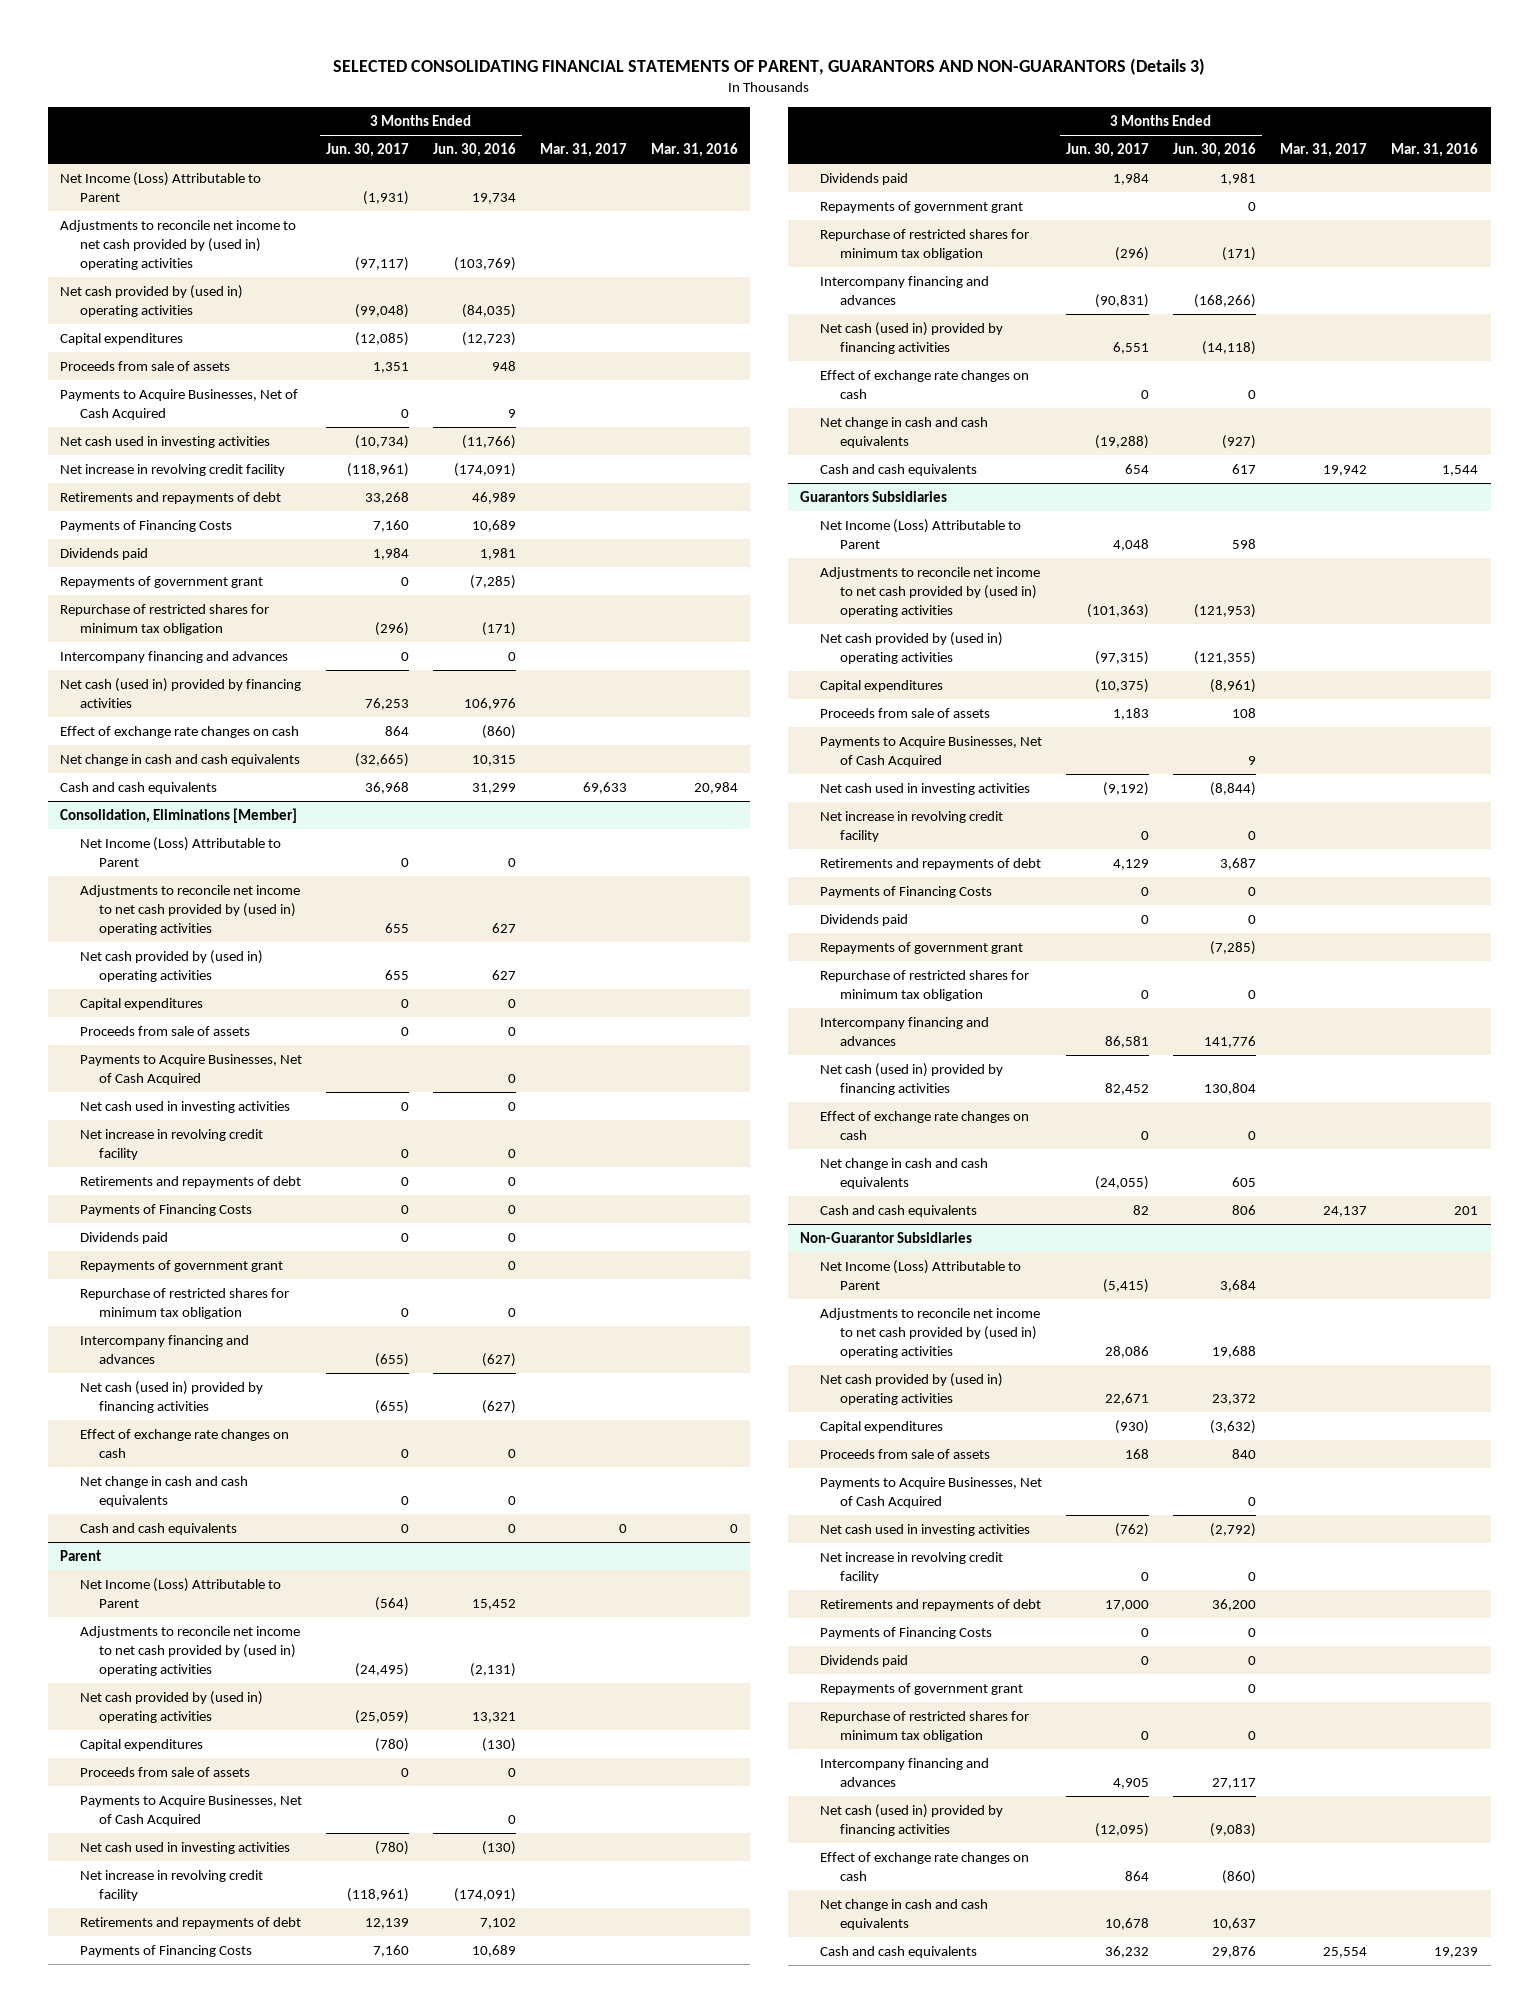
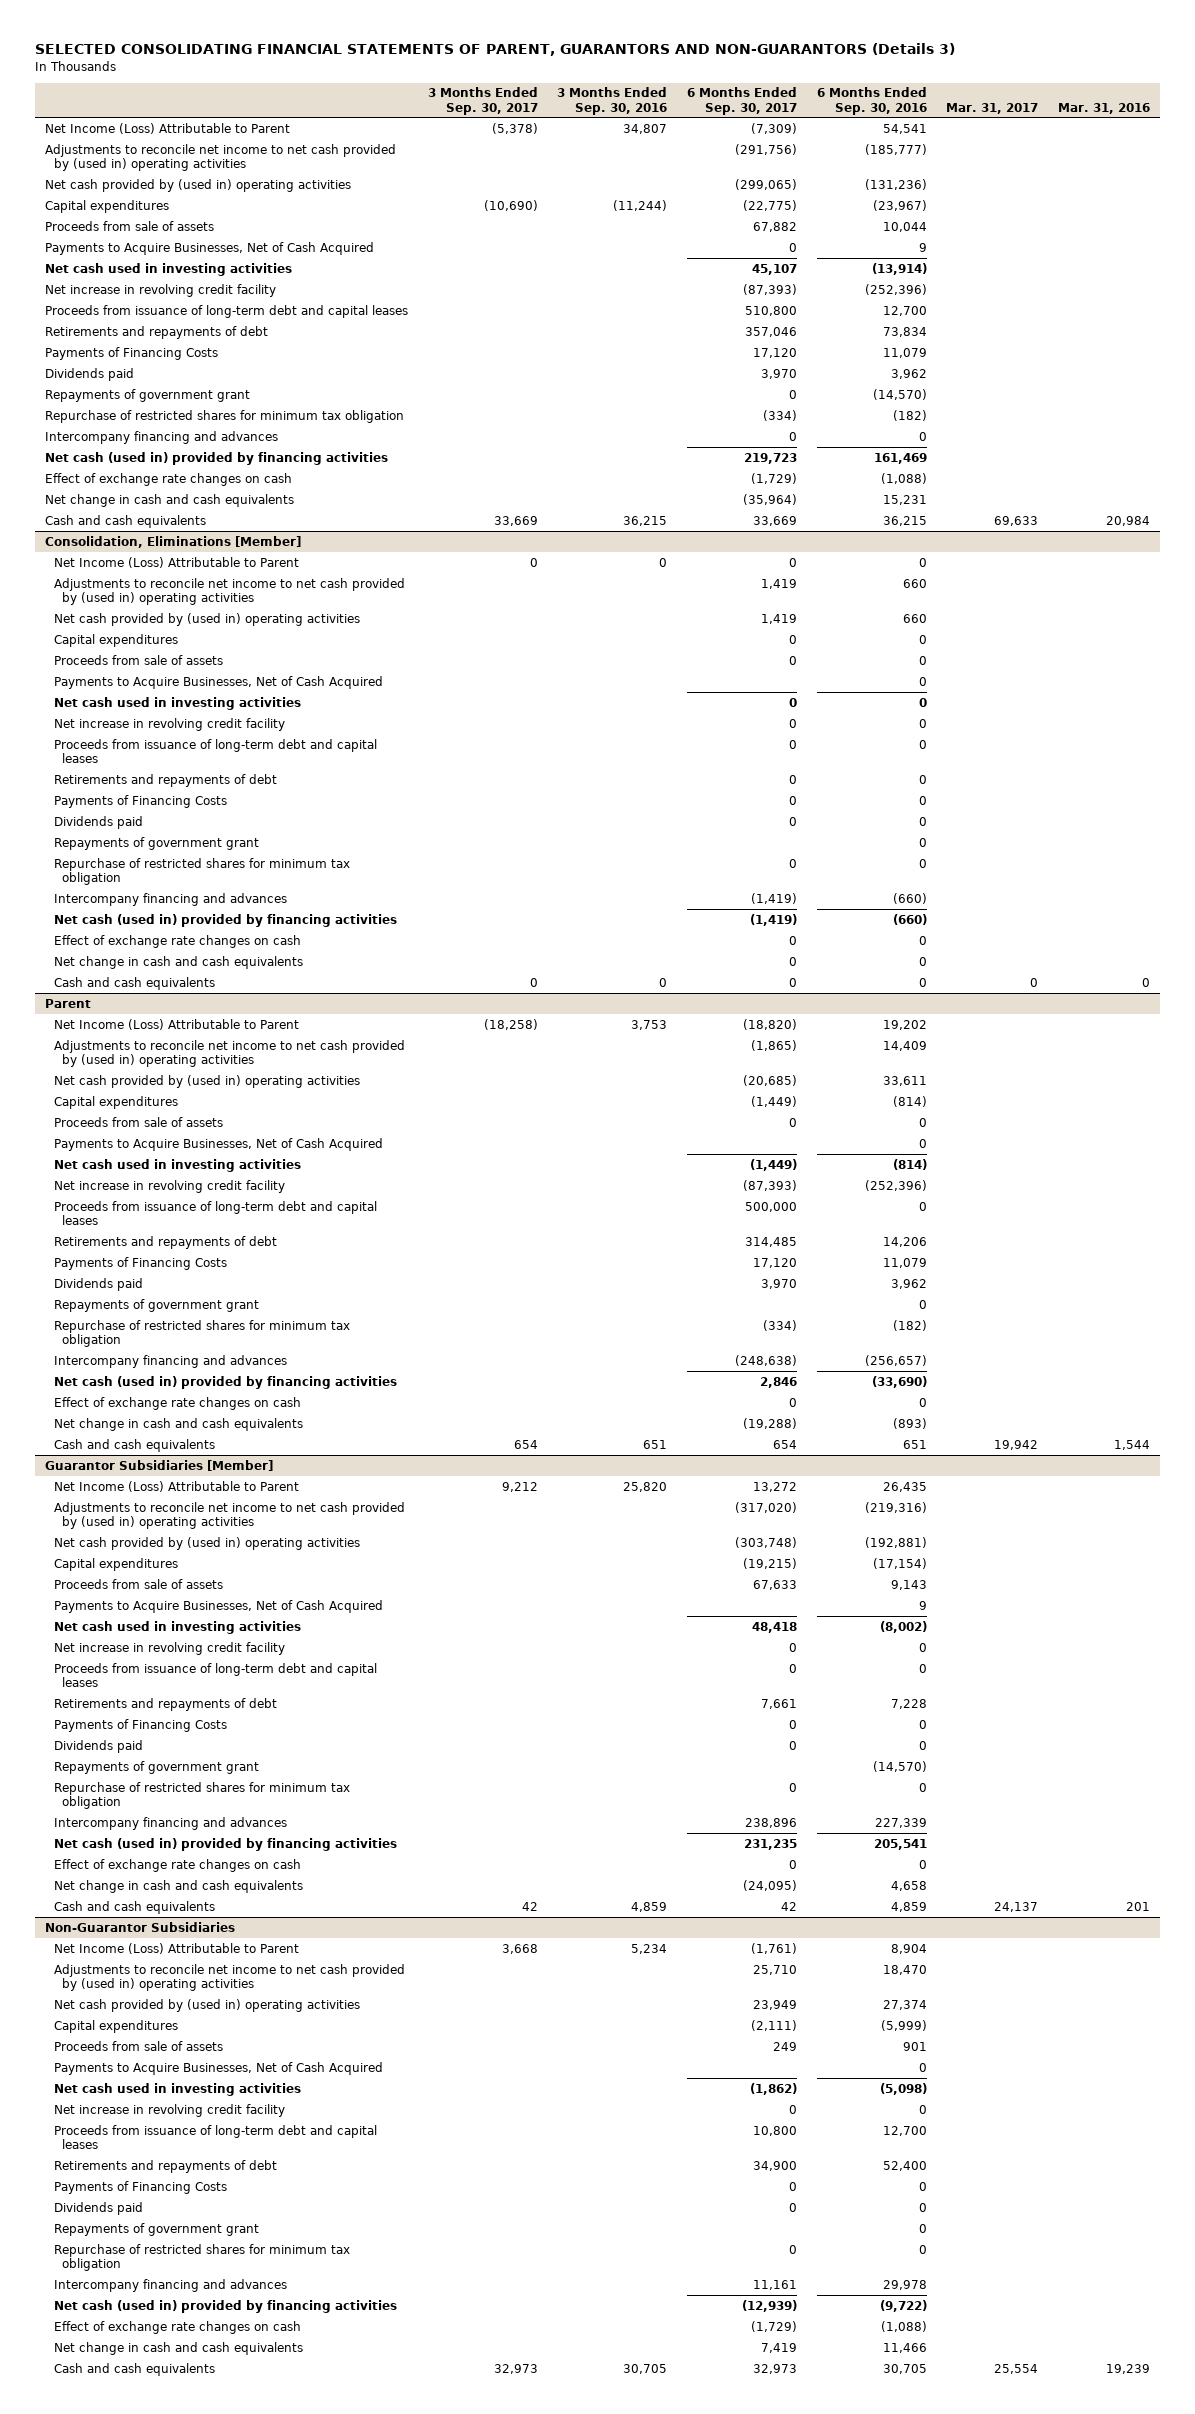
- | 3 Months Ended Jun. 30, 2017 | 3 Months Ended Jun. 30, 2016 | Mar. 31, 2017 | Mar. 31, 2016
+ | 3 Months Ended Sep. 30, 2017 | 3 Months Ended Sep. 30, 2016 | 6 Months Ended Sep. 30, 2017 | 6 Months Ended Sep. 30, 2016 | Mar. 31, 2017 | Mar. 31, 2016
+ Proceeds from issuance of long-term debt and capital leases | | | 510,800 | 12,700 | |
@ Consolidation, Eliminations [Member]
+ Proceeds from issuance of long-term debt and capital leases | | | 0 | 0 | |
@ Parent
+ Proceeds from issuance of long-term debt and capital leases | | | 500,000 | 0 | |
- Guarantors Subsidiaries
+ Guarantor Subsidiaries [Member]
+ Proceeds from issuance of long-term debt and capital leases | | | 0 | 0 | |
@ Non-Guarantor Subsidiaries
+ Proceeds from issuance of long-term debt and capital leases | | | 10,800 | 12,700 | |

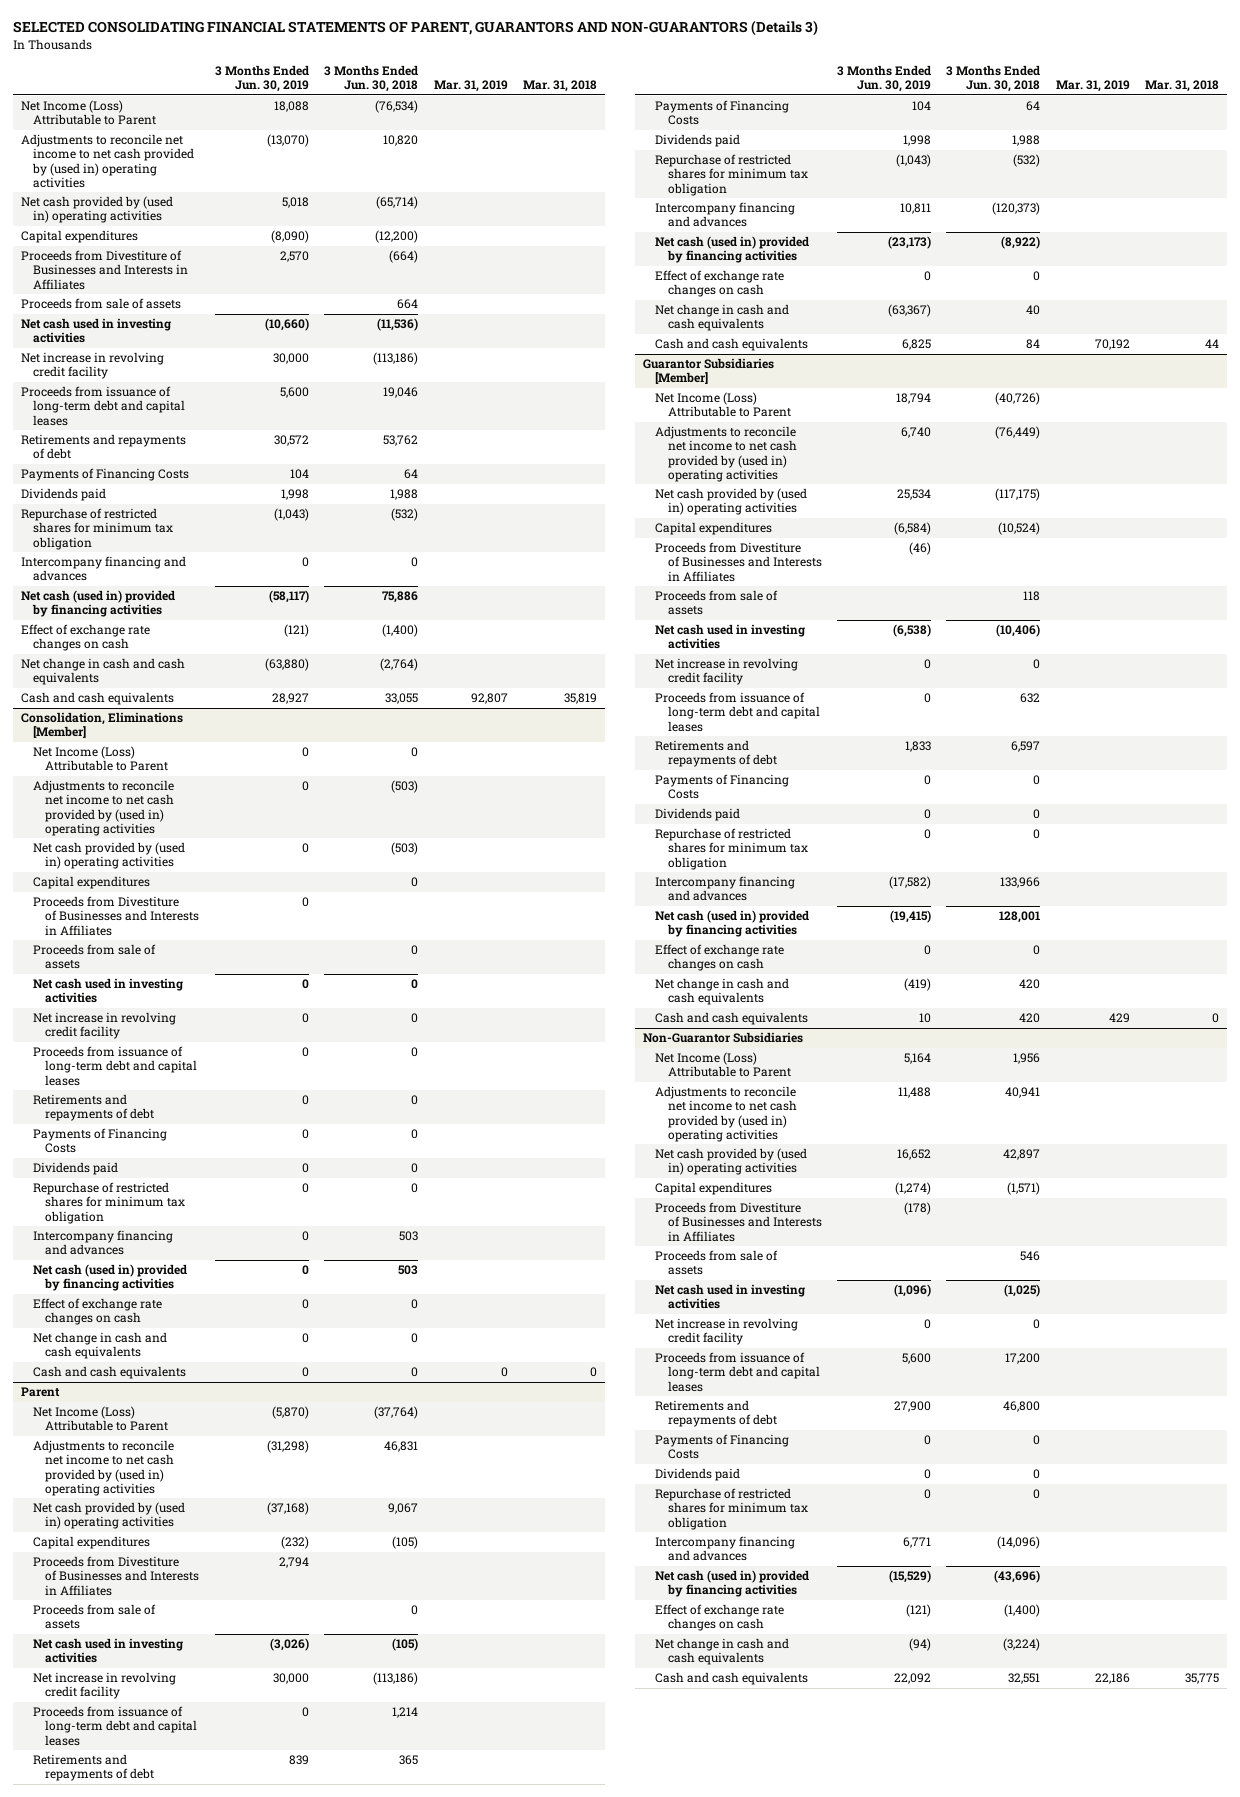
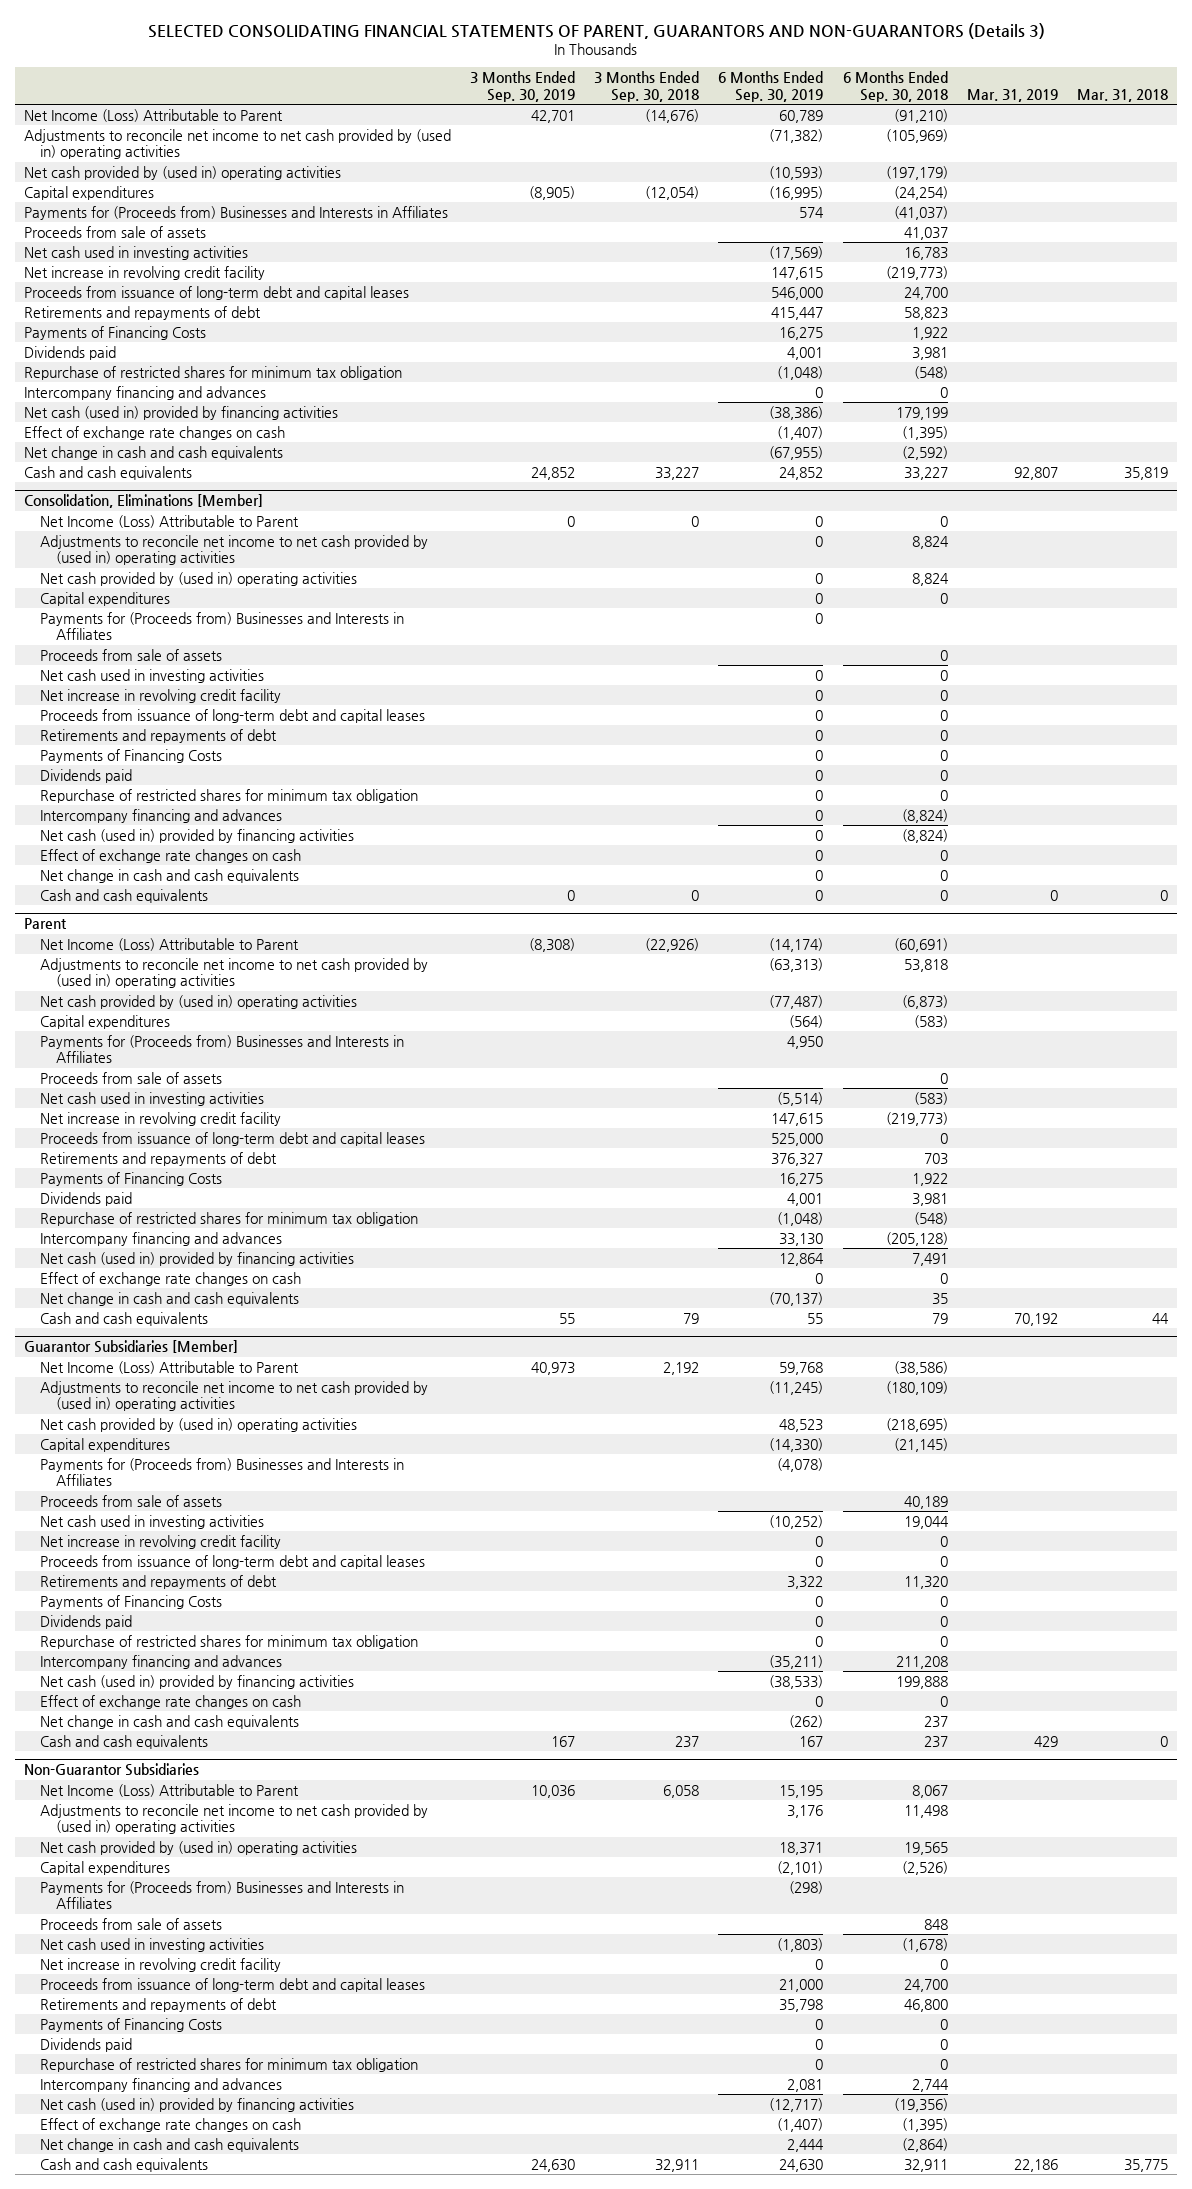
- | 3 Months Ended Jun. 30, 2019 | 3 Months Ended Jun. 30, 2018 | Mar. 31, 2019 | Mar. 31, 2018
+ | 3 Months Ended Sep. 30, 2019 | 3 Months Ended Sep. 30, 2018 | 6 Months Ended Sep. 30, 2019 | 6 Months Ended Sep. 30, 2018 | Mar. 31, 2019 | Mar. 31, 2018
- Proceeds from Divestiture of Businesses and Interests in Affiliates | 2,570 | (664) | |
+ Payments for (Proceeds from) Businesses and Interests in Affiliates | | | 574 | (41,037) | |
@ Consolidation, Eliminations [Member]
- Proceeds from Divestiture of Businesses and Interests in Affiliates | 0 | | |
+ Payments for (Proceeds from) Businesses and Interests in Affiliates | | | 0 | | |
@ Parent
- Proceeds from Divestiture of Businesses and Interests in Affiliates | 2,794 | | |
+ Payments for (Proceeds from) Businesses and Interests in Affiliates | | | 4,950 | | |
@ Guarantor Subsidiaries [Member]
- Proceeds from Divestiture of Businesses and Interests in Affiliates | (46) | | |
+ Payments for (Proceeds from) Businesses and Interests in Affiliates | | | (4,078) | | |
@ Non-Guarantor Subsidiaries
- Proceeds from Divestiture of Businesses and Interests in Affiliates | (178) | | |
+ Payments for (Proceeds from) Businesses and Interests in Affiliates | | | (298) | | |

